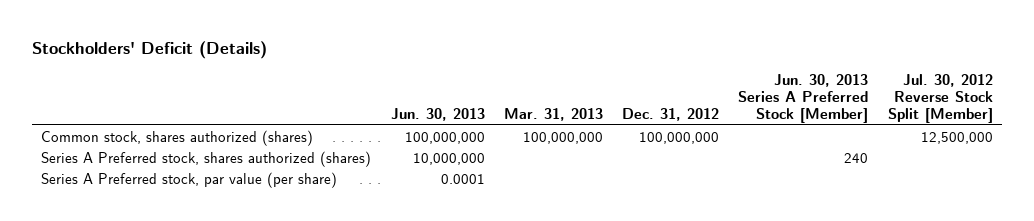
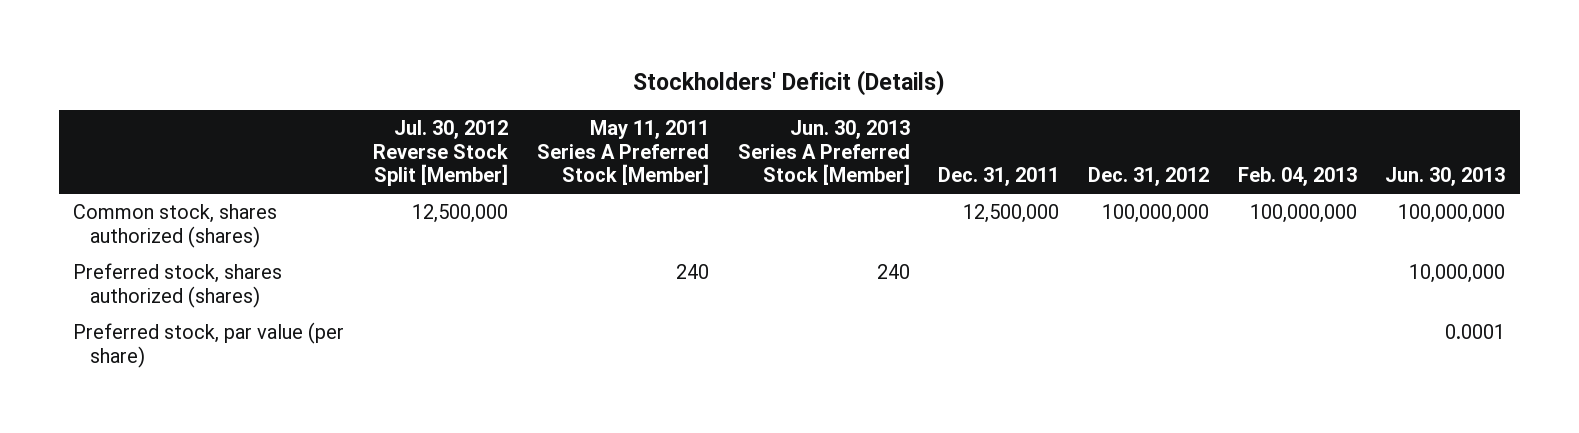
- | Jun. 30, 2013 | Mar. 31, 2013 | Dec. 31, 2012 | Jun. 30, 2013 Series A Preferred Stock [Member] | Jul. 30, 2012 Reverse Stock Split [Member]
+ | Jul. 30, 2012 Reverse Stock Split [Member] | May 11, 2011 Series A Preferred Stock [Member] | Jun. 30, 2013 Series A Preferred Stock [Member] | Dec. 31, 2011 | Dec. 31, 2012 | Feb. 04, 2013 | Jun. 30, 2013
- Series A Preferred stock, shares authorized (shares) | 10,000,000 | | | 240 |
- Series A Preferred stock, par value (per share) | 0.0001 | | | |
+ Preferred stock, shares authorized (shares) | | 240 | 240 | | | | 10,000,000
+ Preferred stock, par value (per share) | | | | | | | 0.0001

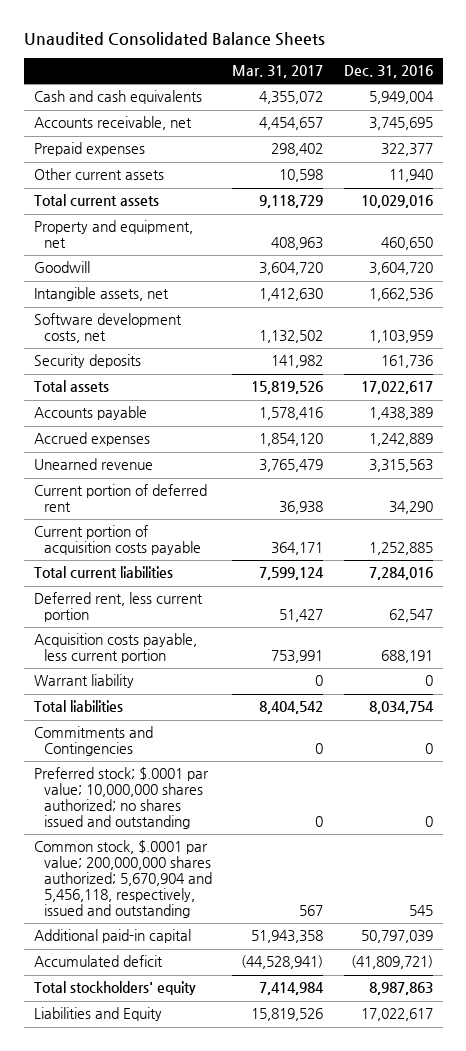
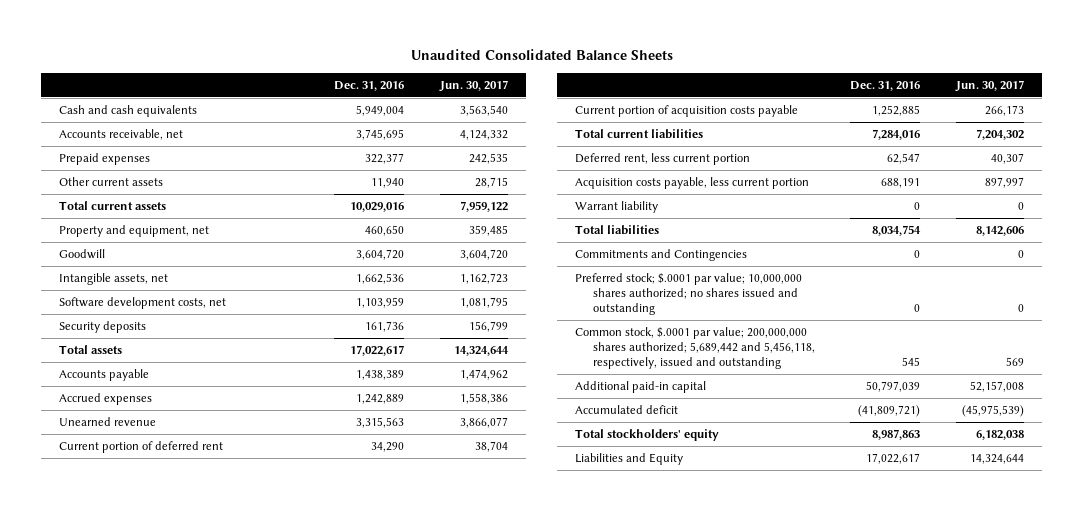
- | Mar. 31, 2017 | Dec. 31, 2016
+ | Dec. 31, 2016 | Jun. 30, 2017
- Common stock, $.0001 par value; 200,000,000 shares authorized; 5,670,904 and 5,456,118, respectively, issued and outstanding | 567 | 545
+ Common stock, $.0001 par value; 200,000,000 shares authorized; 5,689,442 and 5,456,118, respectively, issued and outstanding | 545 | 569

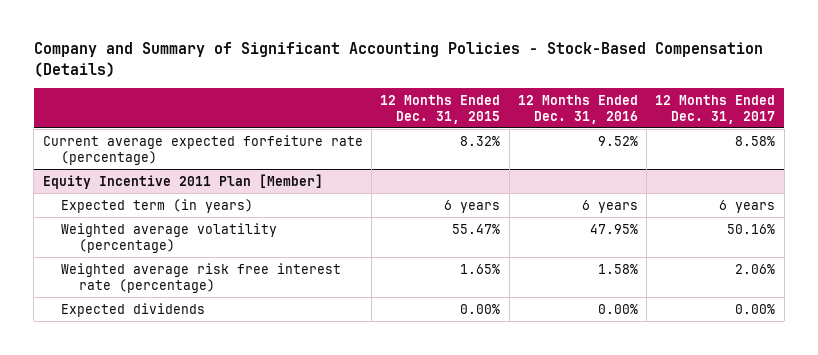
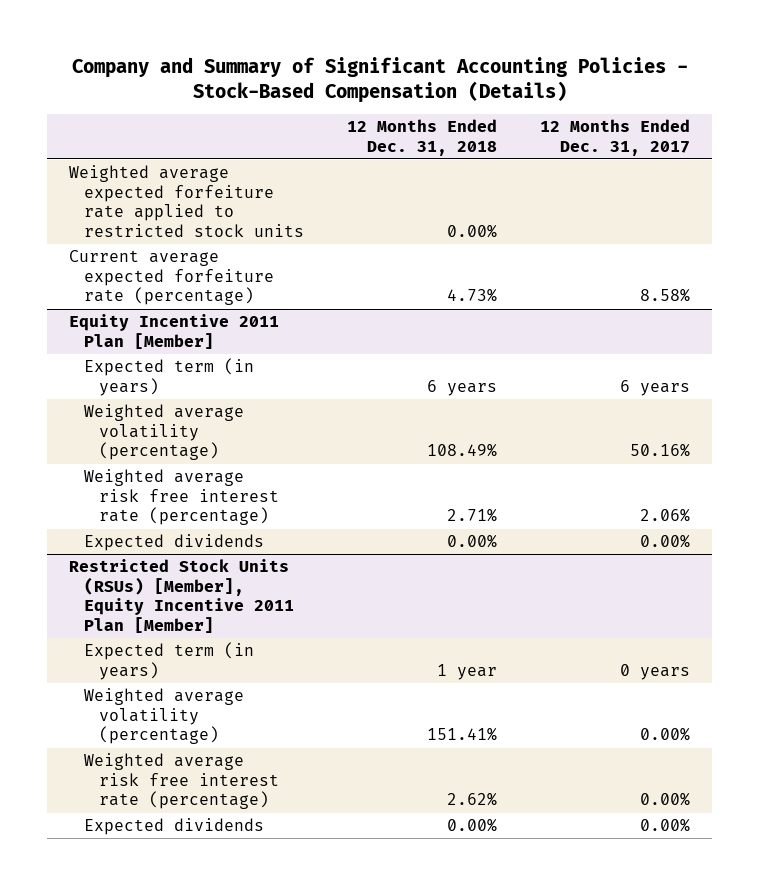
- | 12 Months Ended Dec. 31, 2015 | 12 Months Ended Dec. 31, 2016 | 12 Months Ended Dec. 31, 2017
+ | 12 Months Ended Dec. 31, 2018 | 12 Months Ended Dec. 31, 2017
+ Weighted average expected forfeiture rate applied to restricted stock units | 0.00% |
+ Restricted Stock Units (RSUs) [Member], Equity Incentive 2011 Plan [Member]
+ Expected term (in years) | 1 year | 0 years
+ Weighted average volatility (percentage) | 151.41% | 0.00%
+ Weighted average risk free interest rate (percentage) | 2.62% | 0.00%
+ Expected dividends | 0.00% | 0.00%

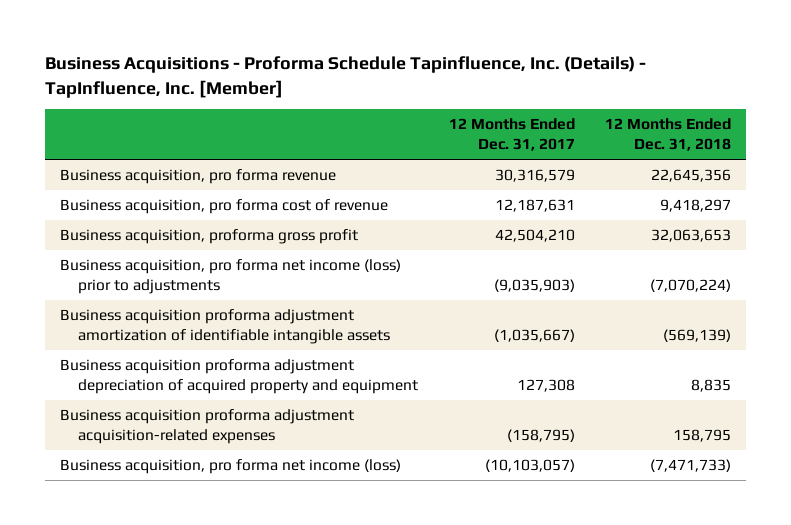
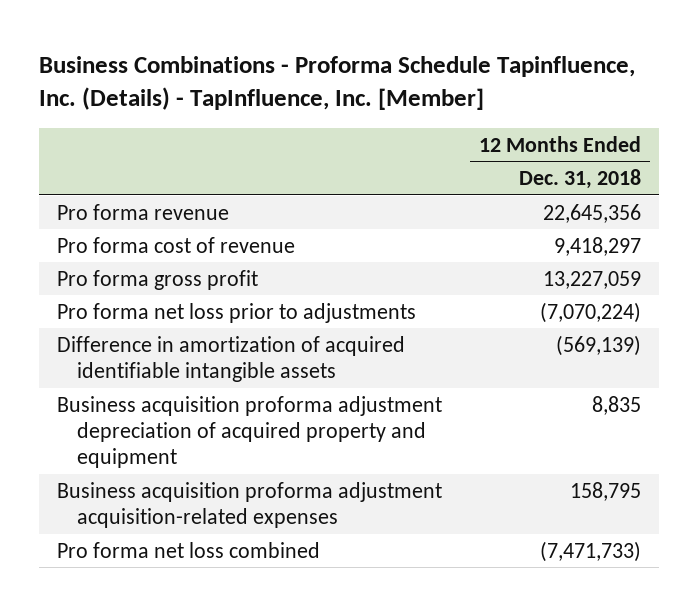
- Business Acquisitions - Proforma Schedule Tapinfluence, Inc. (Details) - TapInfluence, Inc. [Member]
+ Business Combinations - Proforma Schedule Tapinfluence, Inc. (Details) - TapInfluence, Inc. [Member]
- | 12 Months Ended Dec. 31, 2017 | 12 Months Ended Dec. 31, 2018
+ | 12 Months Ended Dec. 31, 2018
- Business acquisition, pro forma revenue | 30,316,579 | 22,645,356
- Business acquisition, pro forma cost of revenue | 12,187,631 | 9,418,297
- Business acquisition, proforma gross profit | 42,504,210 | 32,063,653
- Business acquisition, pro forma net income (loss) prior to adjustments | (9,035,903) | (7,070,224)
- Business acquisition proforma adjustment amortization of identifiable intangible assets | (1,035,667) | (569,139)
+ Pro forma revenue | 22,645,356
+ Pro forma cost of revenue | 9,418,297
+ Pro forma gross profit | 13,227,059
+ Pro forma net loss prior to adjustments | (7,070,224)
+ Difference in amortization of acquired identifiable intangible assets | (569,139)
- Business acquisition, pro forma net income (loss) | (10,103,057) | (7,471,733)
+ Pro forma net loss combined | (7,471,733)

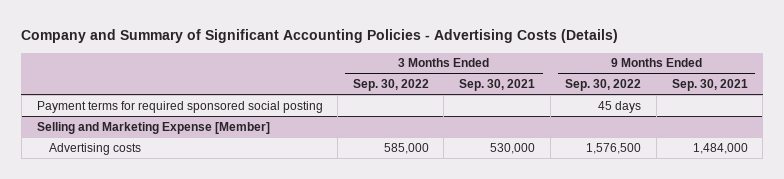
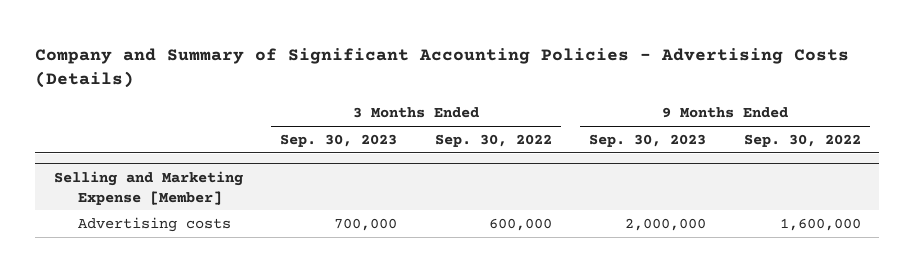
- | 3 Months Ended Sep. 30, 2022 | 3 Months Ended Sep. 30, 2021 | 9 Months Ended Sep. 30, 2022 | 9 Months Ended Sep. 30, 2021
+ | 3 Months Ended Sep. 30, 2023 | 3 Months Ended Sep. 30, 2022 | 9 Months Ended Sep. 30, 2023 | 9 Months Ended Sep. 30, 2022
- Payment terms for required sponsored social posting | | | 45 days |
@ Selling and Marketing Expense [Member]
- Advertising costs | 585,000 | 530,000 | 1,576,500 | 1,484,000
+ Advertising costs | 700,000 | 600,000 | 2,000,000 | 1,600,000

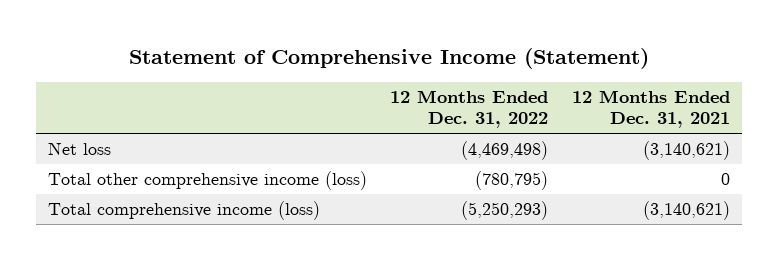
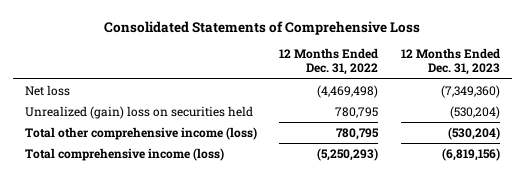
- Statement of Comprehensive Income (Statement)
+ Consolidated Statements of Comprehensive Loss
- | 12 Months Ended Dec. 31, 2022 | 12 Months Ended Dec. 31, 2021
+ | 12 Months Ended Dec. 31, 2022 | 12 Months Ended Dec. 31, 2023
- Total other comprehensive income (loss) | (780,795) | 0
+ Unrealized (gain) loss on securities held | 780,795 | (530,204)
+ Total other comprehensive income (loss) | 780,795 | (530,204)

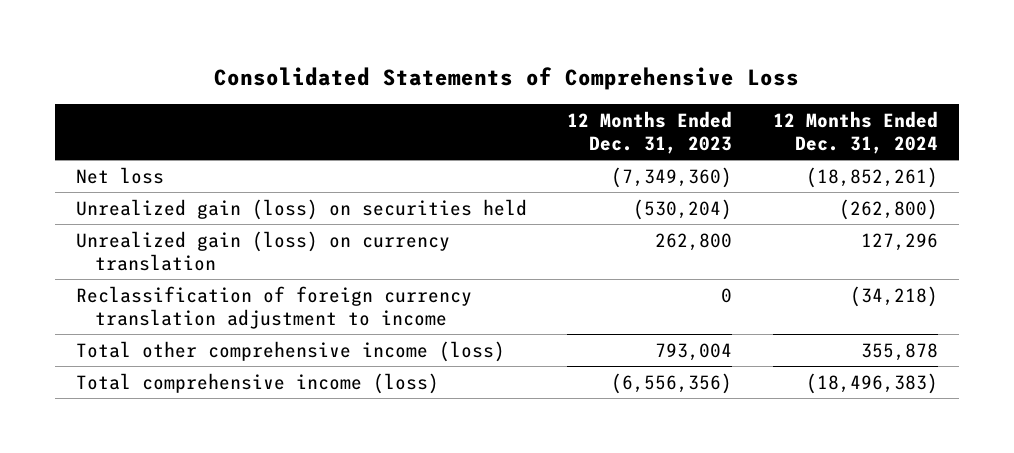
- | 12 Months Ended Dec. 31, 2022 | 12 Months Ended Dec. 31, 2023
+ | 12 Months Ended Dec. 31, 2023 | 12 Months Ended Dec. 31, 2024
- Unrealized (gain) loss on securities held | 780,795 | (530,204)
- Total other comprehensive income (loss) | 780,795 | (530,204)
- Total comprehensive income (loss) | (5,250,293) | (6,819,156)
+ Unrealized gain (loss) on securities held | (530,204) | (262,800)
+ Unrealized gain (loss) on currency translation | 262,800 | 127,296
+ Reclassification of foreign currency translation adjustment to income | 0 | (34,218)
+ Total other comprehensive income (loss) | 793,004 | 355,878
+ Total comprehensive income (loss) | (6,556,356) | (18,496,383)

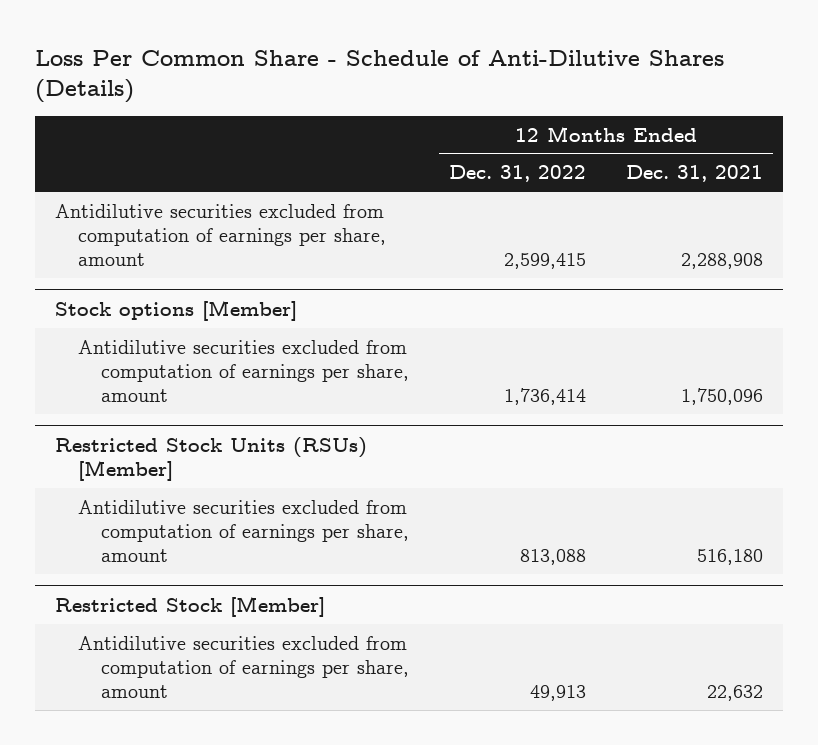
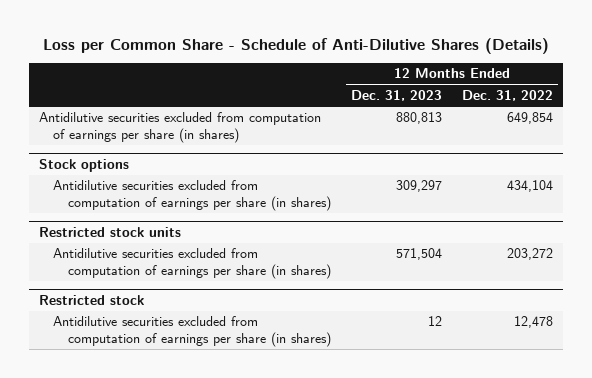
- Loss Per Common Share - Schedule of Anti-Dilutive Shares (Details)
+ Loss per Common Share - Schedule of Anti-Dilutive Shares (Details)
- | 12 Months Ended Dec. 31, 2022 | 12 Months Ended Dec. 31, 2021
+ | 12 Months Ended Dec. 31, 2023 | 12 Months Ended Dec. 31, 2022
- Antidilutive securities excluded from computation of earnings per share, amount | 2,599,415 | 2,288,908
- Stock options [Member]
- Antidilutive securities excluded from computation of earnings per share, amount | 1,736,414 | 1,750,096
- Restricted Stock Units (RSUs) [Member]
- Antidilutive securities excluded from computation of earnings per share, amount | 813,088 | 516,180
- Restricted Stock [Member]
- Antidilutive securities excluded from computation of earnings per share, amount | 49,913 | 22,632
+ Antidilutive securities excluded from computation of earnings per share (in shares) | 880,813 | 649,854
+ Stock options
+ Antidilutive securities excluded from computation of earnings per share (in shares) | 309,297 | 434,104
+ Restricted stock units
+ Antidilutive securities excluded from computation of earnings per share (in shares) | 571,504 | 203,272
+ Restricted stock
+ Antidilutive securities excluded from computation of earnings per share (in shares) | 12 | 12,478

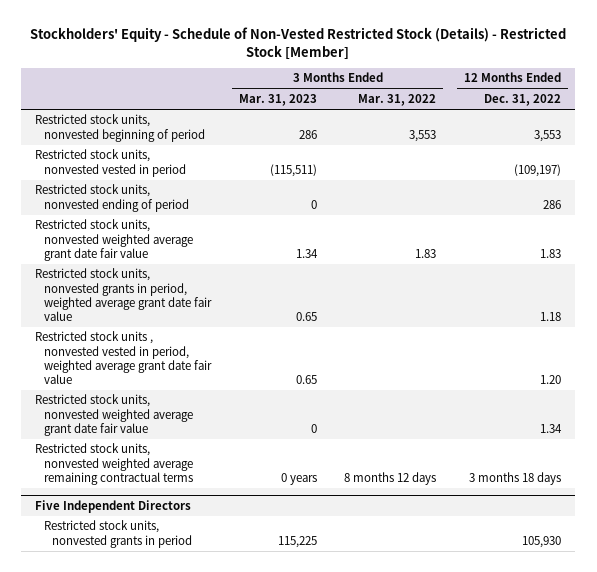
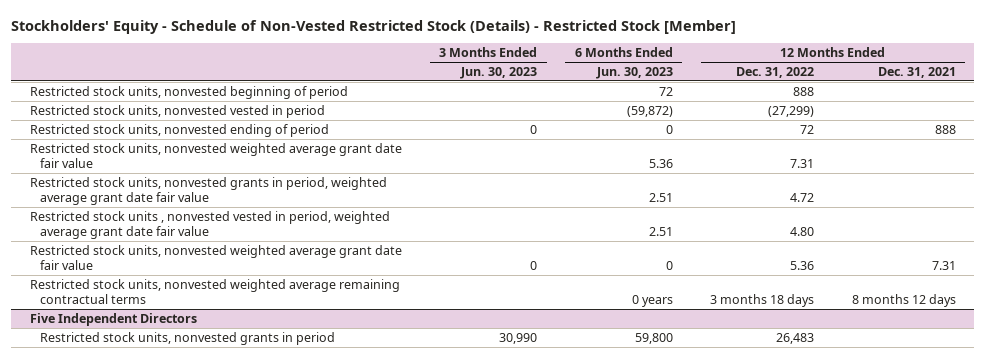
- | 3 Months Ended Mar. 31, 2023 | 3 Months Ended Mar. 31, 2022 | 12 Months Ended Dec. 31, 2022
+ | 3 Months Ended Jun. 30, 2023 | 6 Months Ended Jun. 30, 2023 | 12 Months Ended Dec. 31, 2022 | 12 Months Ended Dec. 31, 2021
- Restricted stock units, nonvested beginning of period | 286 | 3,553 | 3,553
- Restricted stock units, nonvested vested in period | (115,511) | | (109,197)
- Restricted stock units, nonvested ending of period | 0 | | 286
- Restricted stock units, nonvested weighted average grant date fair value | 1.34 | 1.83 | 1.83
- Restricted stock units, nonvested grants in period, weighted average grant date fair value | 0.65 | | 1.18
- Restricted stock units , nonvested vested in period, weighted average grant date fair value | 0.65 | | 1.20
- Restricted stock units, nonvested weighted average grant date fair value | 0 | | 1.34
+ Restricted stock units, nonvested beginning of period | | 72 | 888 |
+ Restricted stock units, nonvested vested in period | | (59,872) | (27,299) |
+ Restricted stock units, nonvested ending of period | 0 | 0 | 72 | 888
+ Restricted stock units, nonvested weighted average grant date fair value | | 5.36 | 7.31 |
+ Restricted stock units, nonvested grants in period, weighted average grant date fair value | | 2.51 | 4.72 |
+ Restricted stock units , nonvested vested in period, weighted average grant date fair value | | 2.51 | 4.80 |
+ Restricted stock units, nonvested weighted average grant date fair value | 0 | 0 | 5.36 | 7.31
@ Five Independent Directors
- Restricted stock units, nonvested grants in period | 115,225 | | 105,930
+ Restricted stock units, nonvested grants in period | 30,990 | 59,800 | 26,483 |

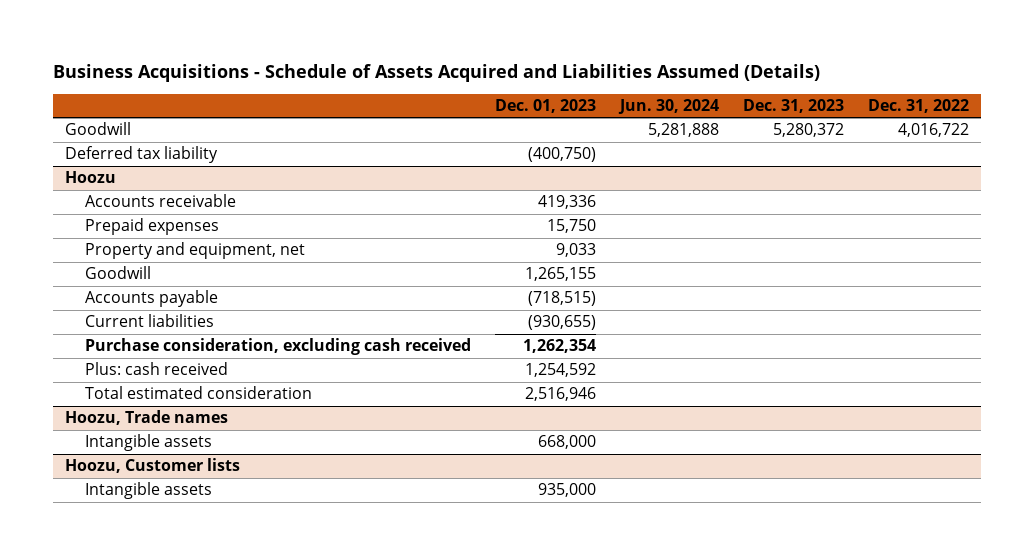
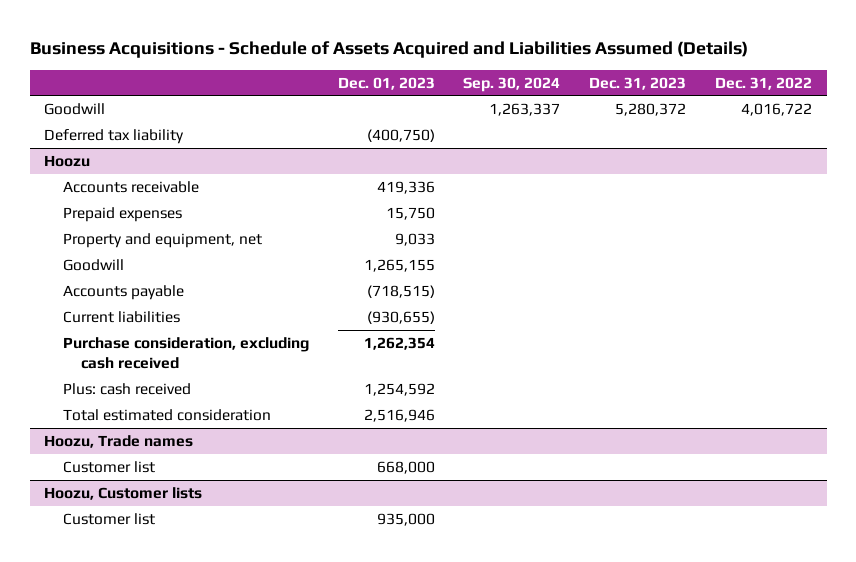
- | Dec. 01, 2023 | Jun. 30, 2024 | Dec. 31, 2023 | Dec. 31, 2022
+ | Dec. 01, 2023 | Sep. 30, 2024 | Dec. 31, 2023 | Dec. 31, 2022
@ Hoozu, Trade names
- Intangible assets | 668,000 | | |
+ Customer list | 668,000 | | |
@ Hoozu, Customer lists
- Intangible assets | 935,000 | | |
+ Customer list | 935,000 | | |

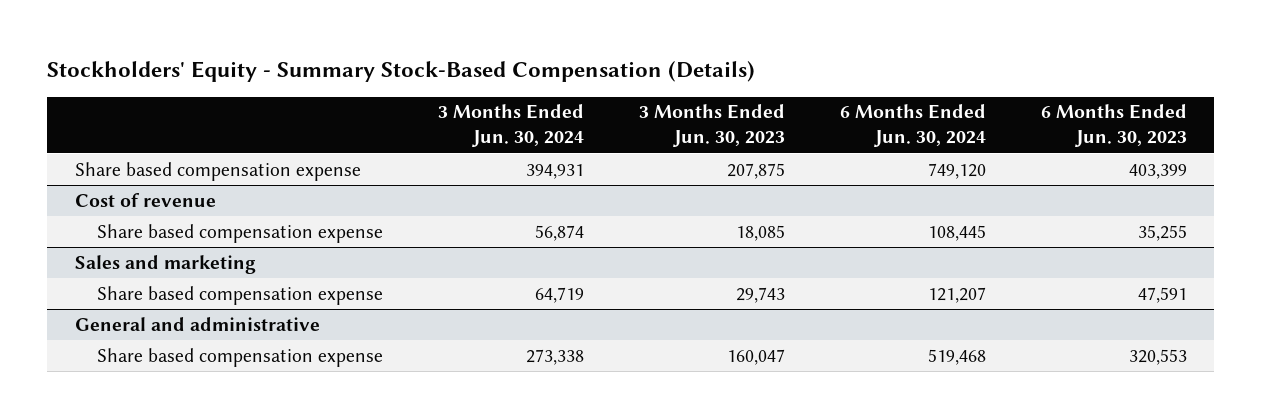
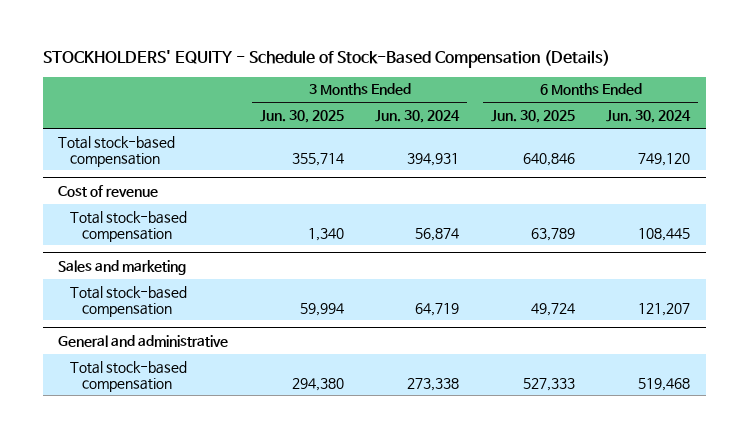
- Stockholders' Equity - Summary Stock-Based Compensation (Details)
+ STOCKHOLDERS' EQUITY - Schedule of Stock-Based Compensation (Details)
- | 3 Months Ended Jun. 30, 2024 | 3 Months Ended Jun. 30, 2023 | 6 Months Ended Jun. 30, 2024 | 6 Months Ended Jun. 30, 2023
+ | 3 Months Ended Jun. 30, 2025 | 3 Months Ended Jun. 30, 2024 | 6 Months Ended Jun. 30, 2025 | 6 Months Ended Jun. 30, 2024
- Share based compensation expense | 394,931 | 207,875 | 749,120 | 403,399
+ Total stock-based compensation | 355,714 | 394,931 | 640,846 | 749,120
@ Cost of revenue
- Share based compensation expense | 56,874 | 18,085 | 108,445 | 35,255
+ Total stock-based compensation | 1,340 | 56,874 | 63,789 | 108,445
@ Sales and marketing
- Share based compensation expense | 64,719 | 29,743 | 121,207 | 47,591
+ Total stock-based compensation | 59,994 | 64,719 | 49,724 | 121,207
@ General and administrative
- Share based compensation expense | 273,338 | 160,047 | 519,468 | 320,553
+ Total stock-based compensation | 294,380 | 273,338 | 527,333 | 519,468

